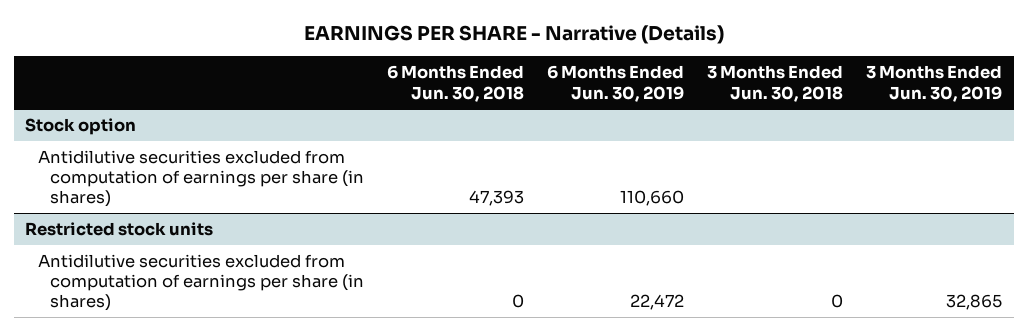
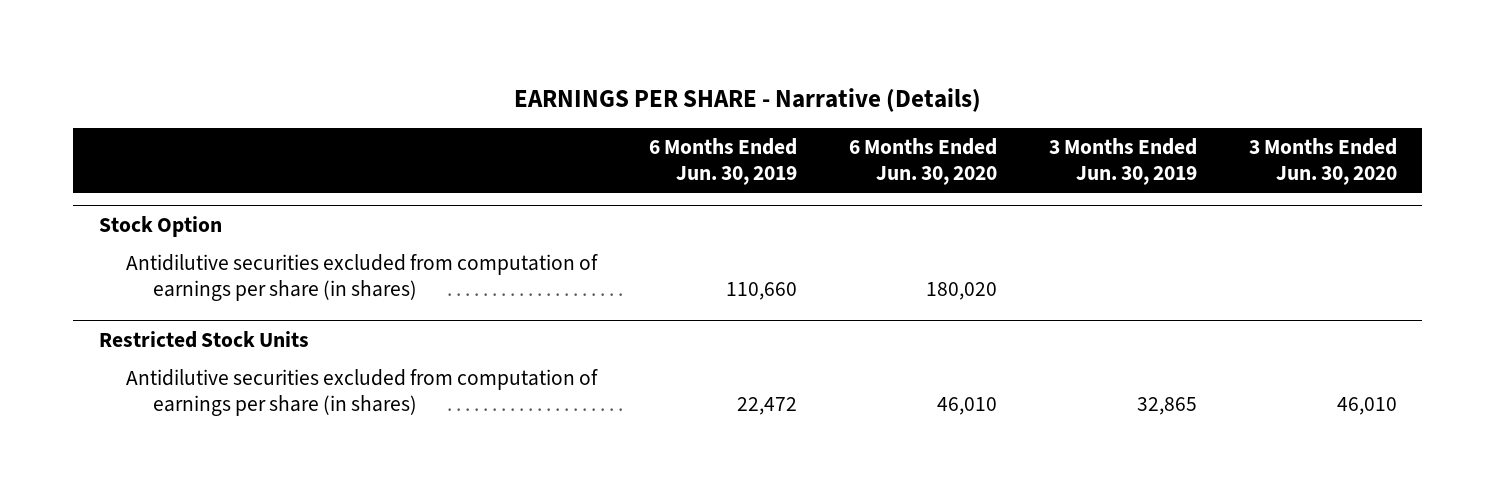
- | 6 Months Ended Jun. 30, 2018 | 6 Months Ended Jun. 30, 2019 | 3 Months Ended Jun. 30, 2018 | 3 Months Ended Jun. 30, 2019
+ | 6 Months Ended Jun. 30, 2019 | 6 Months Ended Jun. 30, 2020 | 3 Months Ended Jun. 30, 2019 | 3 Months Ended Jun. 30, 2020
- Stock option
+ Stock Option
- Restricted stock units
+ Restricted Stock Units

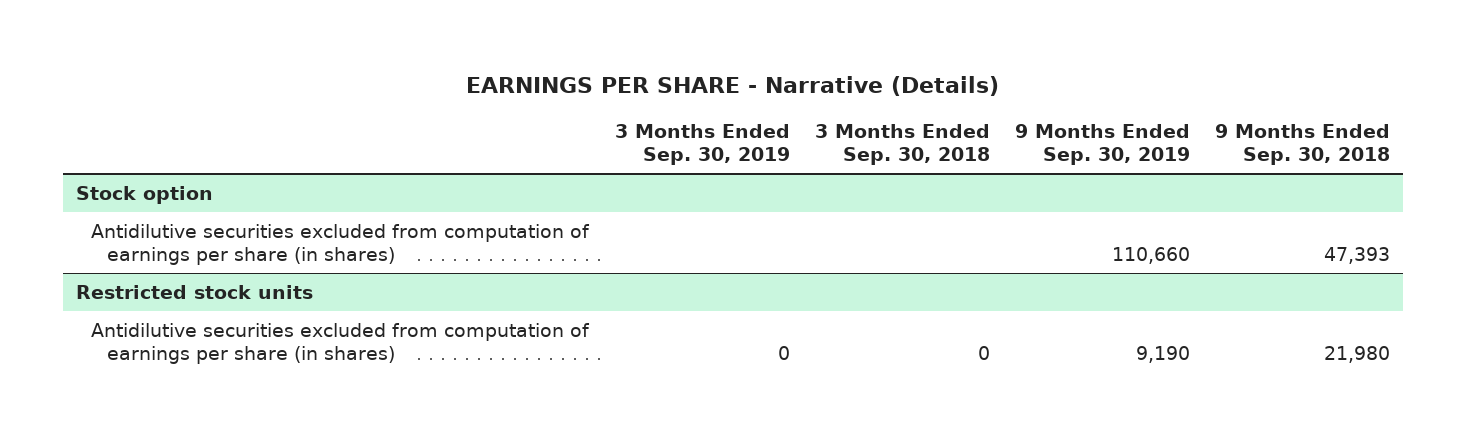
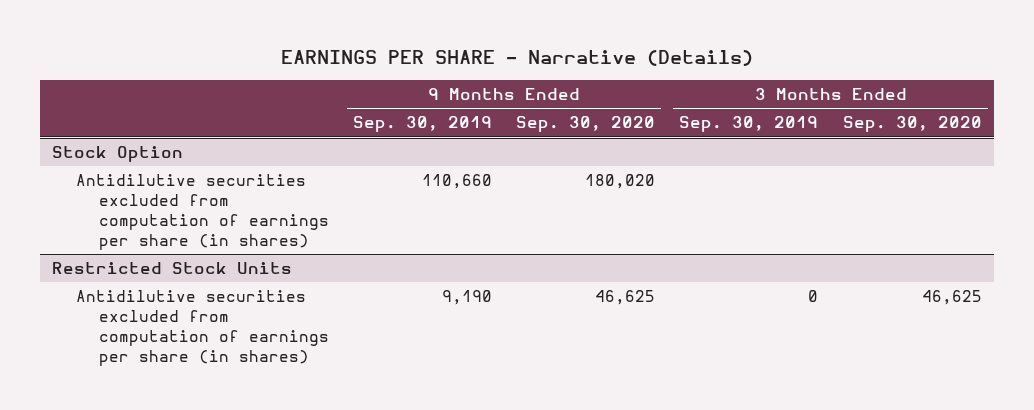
- | 3 Months Ended Sep. 30, 2019 | 3 Months Ended Sep. 30, 2018 | 9 Months Ended Sep. 30, 2019 | 9 Months Ended Sep. 30, 2018
+ | 9 Months Ended Sep. 30, 2019 | 9 Months Ended Sep. 30, 2020 | 3 Months Ended Sep. 30, 2019 | 3 Months Ended Sep. 30, 2020
- Stock option
+ Stock Option
- Restricted stock units
+ Restricted Stock Units

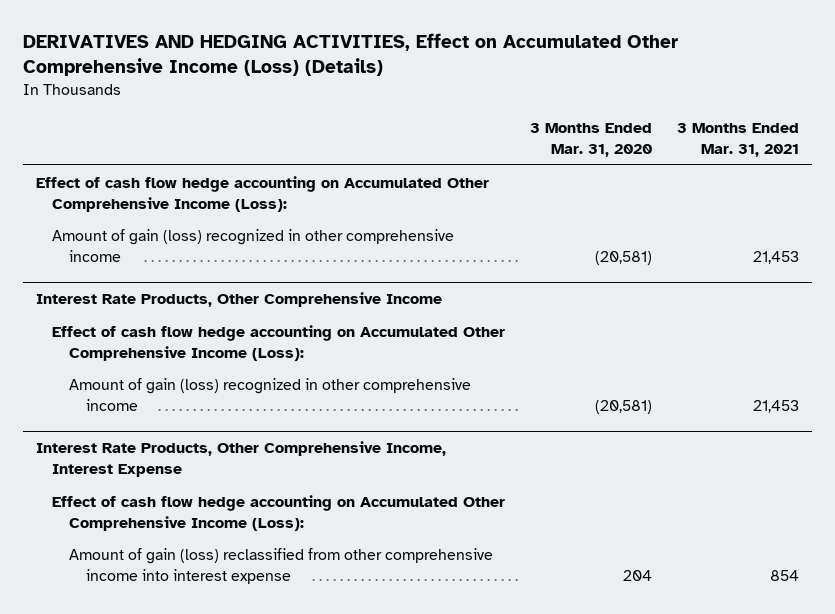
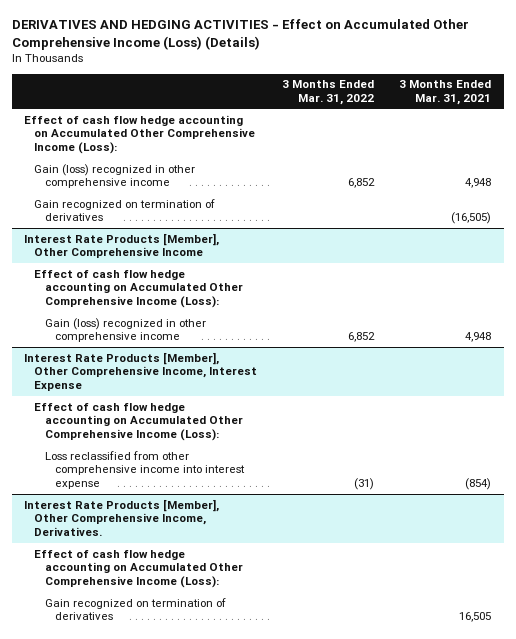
- DERIVATIVES AND HEDGING ACTIVITIES, Effect on Accumulated Other Comprehensive Income (Loss) (Details)
+ DERIVATIVES AND HEDGING ACTIVITIES - Effect on Accumulated Other Comprehensive Income (Loss) (Details)
- | 3 Months Ended Mar. 31, 2020 | 3 Months Ended Mar. 31, 2021
+ | 3 Months Ended Mar. 31, 2022 | 3 Months Ended Mar. 31, 2021
- Amount of gain (loss) recognized in other comprehensive income | (20,581) | 21,453
- Interest Rate Products, Other Comprehensive Income
+ Gain (loss) recognized in other comprehensive income | 6,852 | 4,948
+ Gain recognized on termination of derivatives | | (16,505)
+ Interest Rate Products [Member], Other Comprehensive Income
- Amount of gain (loss) recognized in other comprehensive income | (20,581) | 21,453
- Interest Rate Products, Other Comprehensive Income, Interest Expense
+ Gain (loss) recognized in other comprehensive income | 6,852 | 4,948
+ Interest Rate Products [Member], Other Comprehensive Income, Interest Expense
- Amount of gain (loss) reclassified from other comprehensive income into interest expense | 204 | 854
+ Loss reclassified from other comprehensive income into interest expense | (31) | (854)
+ Interest Rate Products [Member], Other Comprehensive Income, Derivatives.
+ Effect of cash flow hedge accounting on Accumulated Other Comprehensive Income (Loss):
+ Gain recognized on termination of derivatives | | 16,505

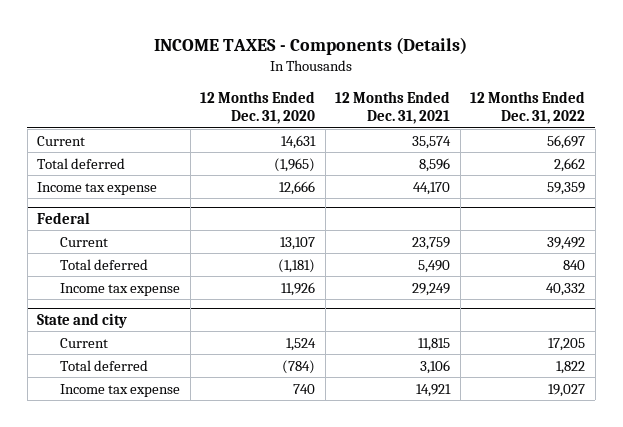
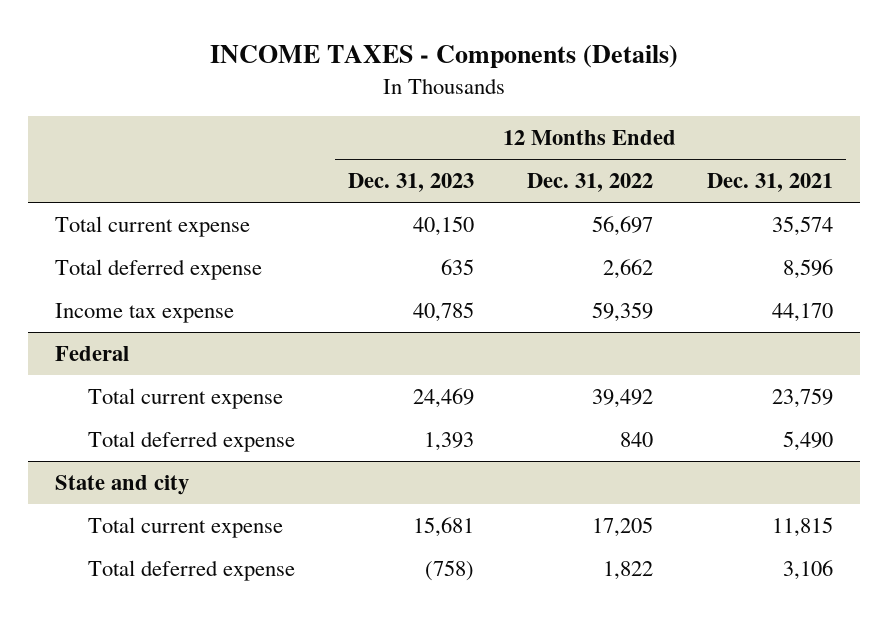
- | 12 Months Ended Dec. 31, 2020 | 12 Months Ended Dec. 31, 2021 | 12 Months Ended Dec. 31, 2022
+ | 12 Months Ended Dec. 31, 2023 | 12 Months Ended Dec. 31, 2022 | 12 Months Ended Dec. 31, 2021
- Current | 14,631 | 35,574 | 56,697
- Total deferred | (1,965) | 8,596 | 2,662
+ Total current expense | 40,150 | 56,697 | 35,574
+ Total deferred expense | 635 | 2,662 | 8,596
@ Federal
- Current | 13,107 | 23,759 | 39,492
- Total deferred | (1,181) | 5,490 | 840
- Income tax expense | 11,926 | 29,249 | 40,332
+ Total current expense | 24,469 | 39,492 | 23,759
+ Total deferred expense | 1,393 | 840 | 5,490
@ State and city
- Current | 1,524 | 11,815 | 17,205
- Total deferred | (784) | 3,106 | 1,822
- Income tax expense | 740 | 14,921 | 19,027
+ Total current expense | 15,681 | 17,205 | 11,815
+ Total deferred expense | (758) | 1,822 | 3,106

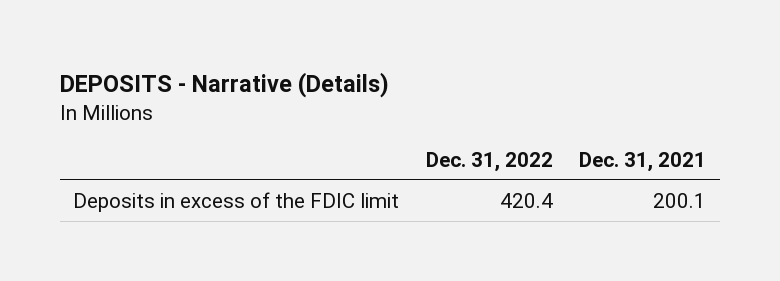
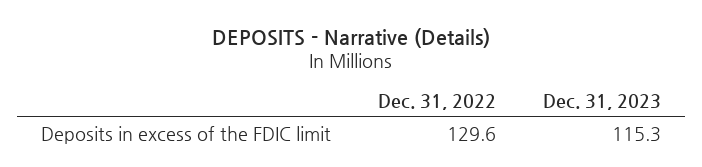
- | Dec. 31, 2022 | Dec. 31, 2021
+ | Dec. 31, 2022 | Dec. 31, 2023
- Deposits in excess of the FDIC limit | 420.4 | 200.1
+ Deposits in excess of the FDIC limit | 129.6 | 115.3

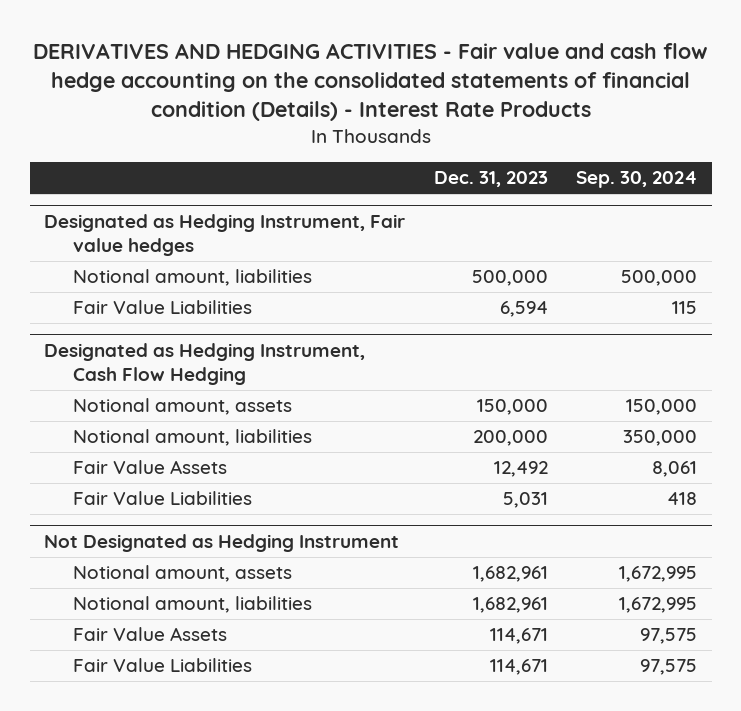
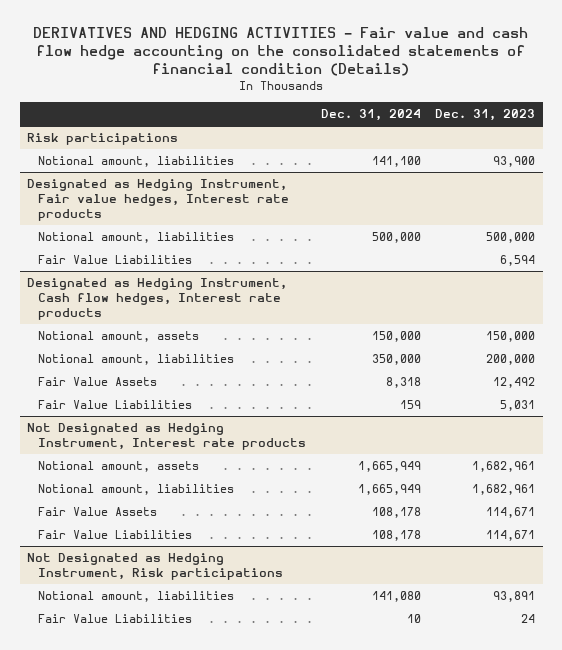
- DERIVATIVES AND HEDGING ACTIVITIES - Fair value and cash flow hedge accounting on the consolidated statements of financial condition (Details) - Interest Rate Products
+ DERIVATIVES AND HEDGING ACTIVITIES - Fair value and cash flow hedge accounting on the consolidated statements of financial condition (Details)
- | Dec. 31, 2023 | Sep. 30, 2024
+ | Dec. 31, 2024 | Dec. 31, 2023
- Designated as Hedging Instrument, Fair value hedges
+ Risk participations
+ Notional amount, liabilities | 141,100 | 93,900
+ Designated as Hedging Instrument, Fair value hedges, Interest rate products
- Designated as Hedging Instrument, Cash Flow Hedging
+ Designated as Hedging Instrument, Cash flow hedges, Interest rate products
- Not Designated as Hedging Instrument
+ Not Designated as Hedging Instrument, Interest rate products
+ Not Designated as Hedging Instrument, Risk participations
+ Notional amount, liabilities | 141,080 | 93,891
+ Fair Value Liabilities | 10 | 24

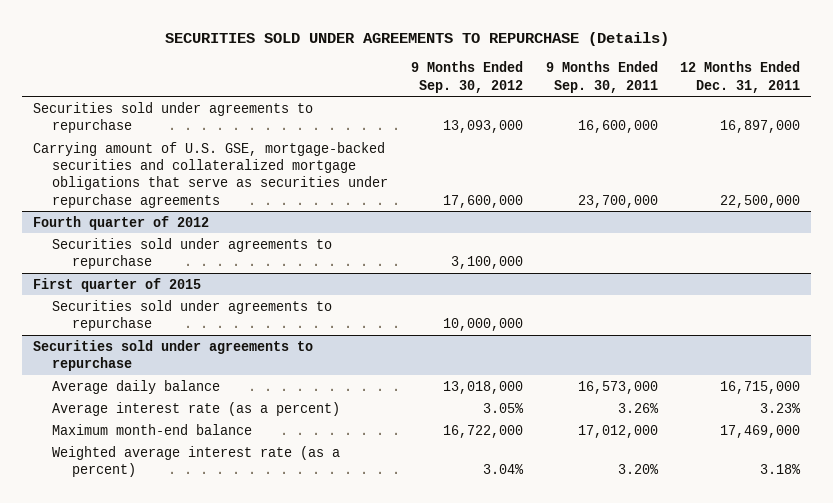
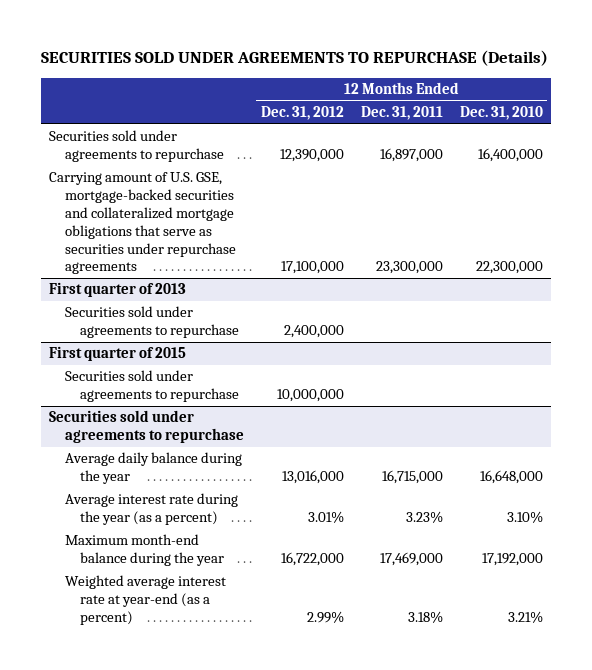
- | 9 Months Ended Sep. 30, 2012 | 9 Months Ended Sep. 30, 2011 | 12 Months Ended Dec. 31, 2011
+ | 12 Months Ended Dec. 31, 2012 | 12 Months Ended Dec. 31, 2011 | 12 Months Ended Dec. 31, 2010
- Carrying amount of U.S. GSE, mortgage-backed securities and collateralized mortgage obligations that serve as securities under repurchase agreements | 17,600,000 | 23,700,000 | 22,500,000
- Fourth quarter of 2012
+ Carrying amount of U.S. GSE, mortgage-backed securities and collateralized mortgage obligations that serve as securities under repurchase agreements | 17,100,000 | 23,300,000 | 22,300,000
+ First quarter of 2013
@ Securities sold under agreements to repurchase
- Average daily balance | 13,018,000 | 16,573,000 | 16,715,000
- Average interest rate (as a percent) | 3.05% | 3.26% | 3.23%
- Maximum month-end balance | 16,722,000 | 17,012,000 | 17,469,000
- Weighted average interest rate (as a percent) | 3.04% | 3.20% | 3.18%
+ Average daily balance during the year | 13,016,000 | 16,715,000 | 16,648,000
+ Average interest rate during the year (as a percent) | 3.01% | 3.23% | 3.10%
+ Maximum month-end balance during the year | 16,722,000 | 17,469,000 | 17,192,000
+ Weighted average interest rate at year-end (as a percent) | 2.99% | 3.18% | 3.21%

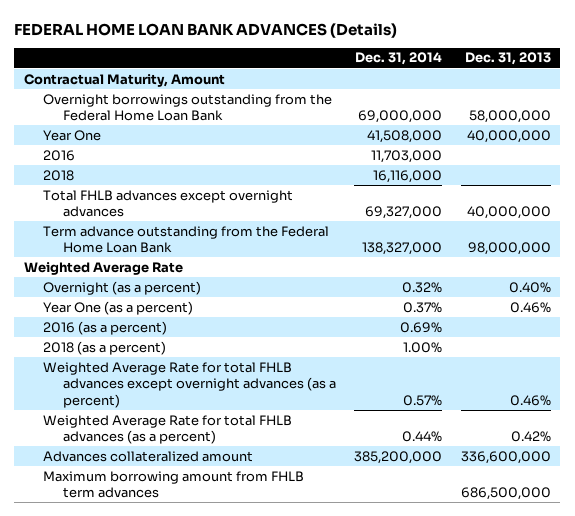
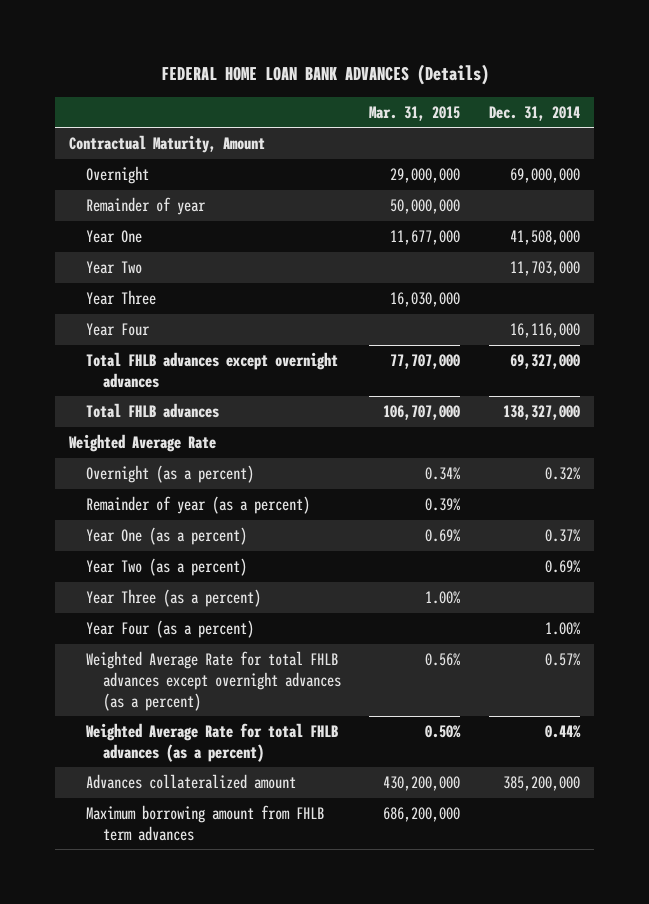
- | Dec. 31, 2014 | Dec. 31, 2013
+ | Mar. 31, 2015 | Dec. 31, 2014
- Overnight borrowings outstanding from the Federal Home Loan Bank | 69,000,000 | 58,000,000
+ Overnight | 29,000,000 | 69,000,000
+ Remainder of year | 50,000,000 |
- 2016 | 11,703,000 |
- 2018 | 16,116,000 |
+ Year Two | | 11,703,000
+ Year Three | 16,030,000 |
+ Year Four | | 16,116,000
- Term advance outstanding from the Federal Home Loan Bank | 138,327,000 | 98,000,000
+ Total FHLB advances | 106,707,000 | 138,327,000
+ Remainder of year (as a percent) | 0.39% |
- 2016 (as a percent) | 0.69% |
- 2018 (as a percent) | 1.00% |
+ Year Two (as a percent) | | 0.69%
+ Year Three (as a percent) | 1.00% |
+ Year Four (as a percent) | | 1.00%

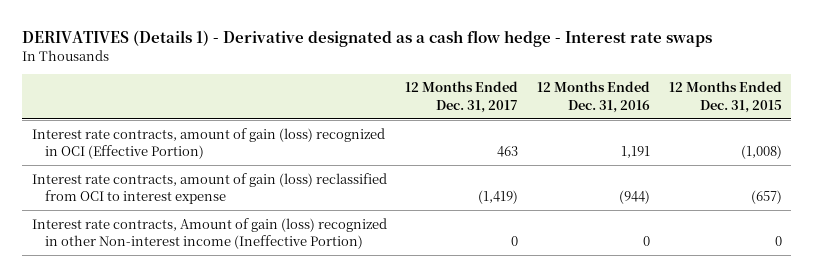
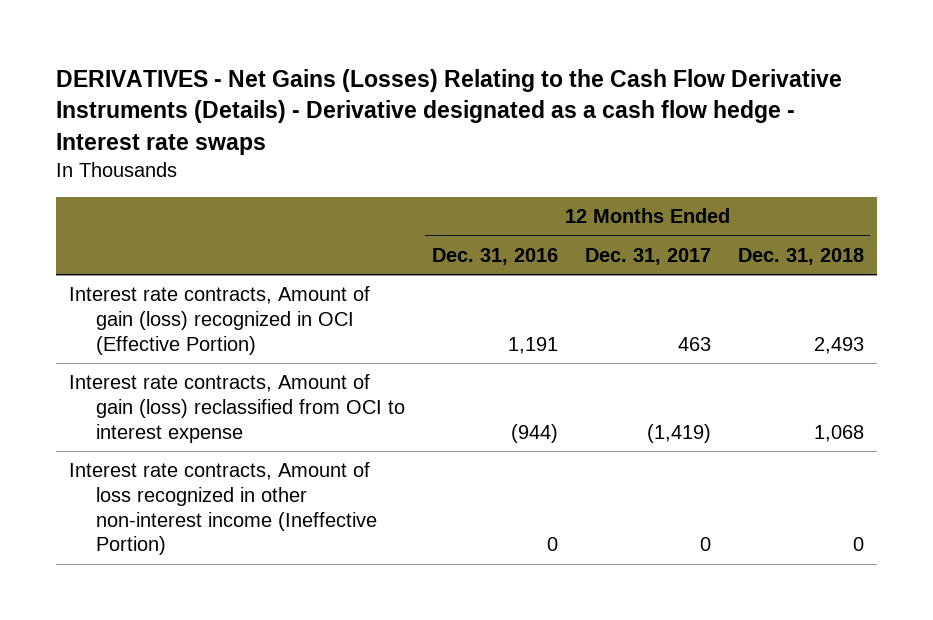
- DERIVATIVES (Details 1) - Derivative designated as a cash flow hedge - Interest rate swaps
+ DERIVATIVES - Net Gains (Losses) Relating to the Cash Flow Derivative Instruments (Details) - Derivative designated as a cash flow hedge - Interest rate swaps
- | 12 Months Ended Dec. 31, 2017 | 12 Months Ended Dec. 31, 2016 | 12 Months Ended Dec. 31, 2015
+ | 12 Months Ended Dec. 31, 2016 | 12 Months Ended Dec. 31, 2017 | 12 Months Ended Dec. 31, 2018
- Interest rate contracts, amount of gain (loss) recognized in OCI (Effective Portion) | 463 | 1,191 | (1,008)
- Interest rate contracts, amount of gain (loss) reclassified from OCI to interest expense | (1,419) | (944) | (657)
- Interest rate contracts, Amount of gain (loss) recognized in other Non-interest income (Ineffective Portion) | 0 | 0 | 0
+ Interest rate contracts, Amount of gain (loss) recognized in OCI (Effective Portion) | 1,191 | 463 | 2,493
+ Interest rate contracts, Amount of gain (loss) reclassified from OCI to interest expense | (944) | (1,419) | 1,068
+ Interest rate contracts, Amount of loss recognized in other non-interest income (Ineffective Portion) | 0 | 0 | 0

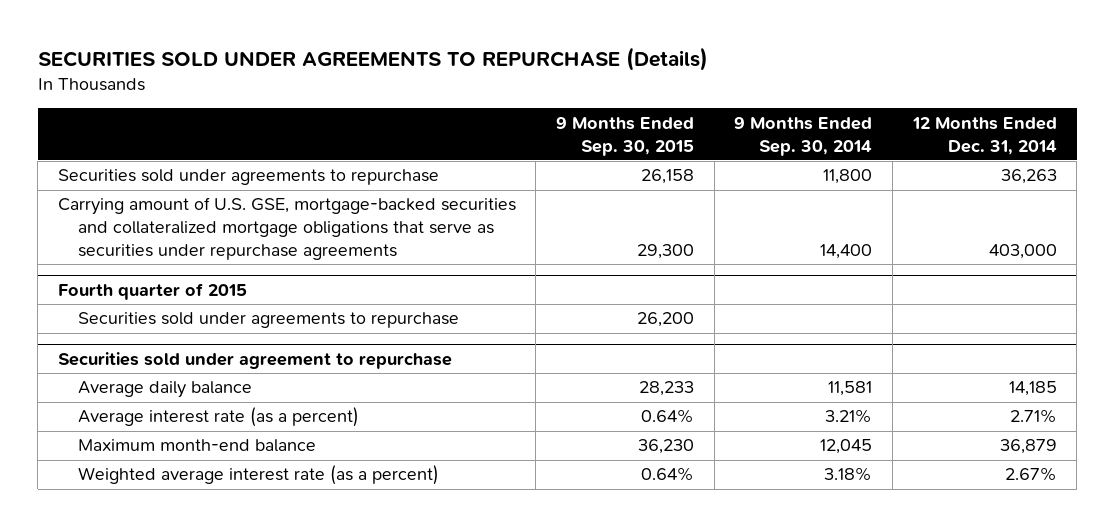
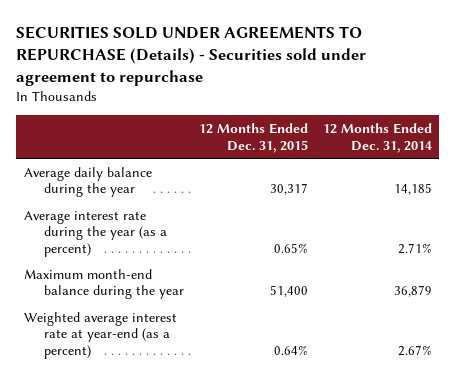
- SECURITIES SOLD UNDER AGREEMENTS TO REPURCHASE (Details)
+ SECURITIES SOLD UNDER AGREEMENTS TO REPURCHASE (Details) - Securities sold under agreement to repurchase
- | 9 Months Ended Sep. 30, 2015 | 9 Months Ended Sep. 30, 2014 | 12 Months Ended Dec. 31, 2014
+ | 12 Months Ended Dec. 31, 2015 | 12 Months Ended Dec. 31, 2014
- Securities sold under agreements to repurchase | 26,158 | 11,800 | 36,263
- Carrying amount of U.S. GSE, mortgage-backed securities and collateralized mortgage obligations that serve as securities under repurchase agreements | 29,300 | 14,400 | 403,000
- Fourth quarter of 2015
- Securities sold under agreements to repurchase | 26,200 | |
- Securities sold under agreement to repurchase
- Average daily balance | 28,233 | 11,581 | 14,185
- Average interest rate (as a percent) | 0.64% | 3.21% | 2.71%
- Maximum month-end balance | 36,230 | 12,045 | 36,879
- Weighted average interest rate (as a percent) | 0.64% | 3.18% | 2.67%
+ Average daily balance during the year | 30,317 | 14,185
+ Average interest rate during the year (as a percent) | 0.65% | 2.71%
+ Maximum month-end balance during the year | 51,400 | 36,879
+ Weighted average interest rate at year-end (as a percent) | 0.64% | 2.67%

